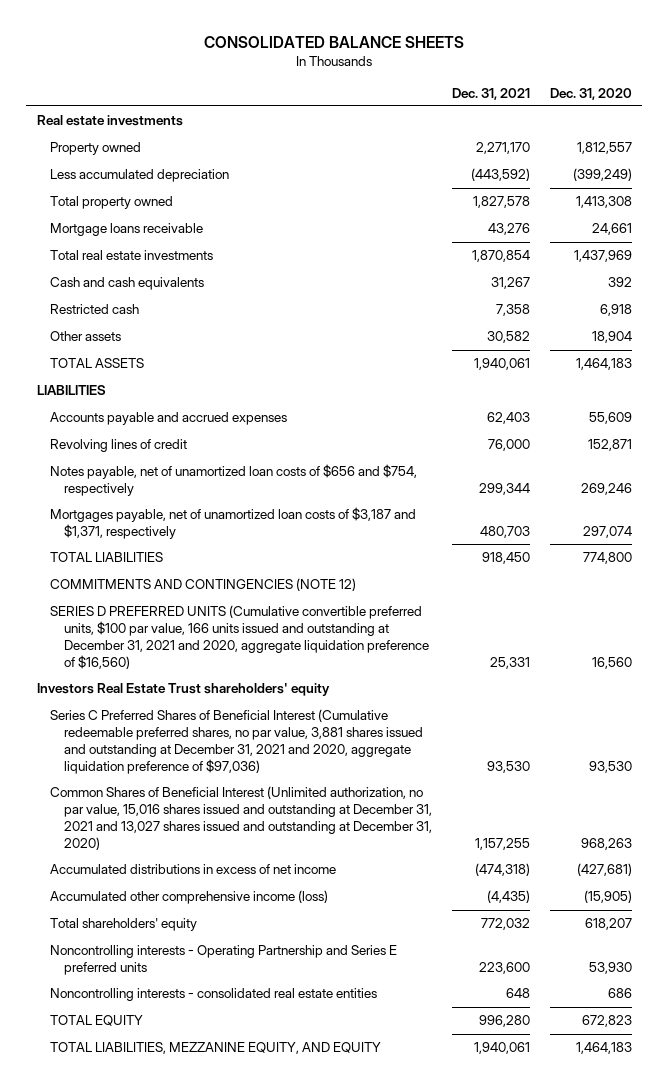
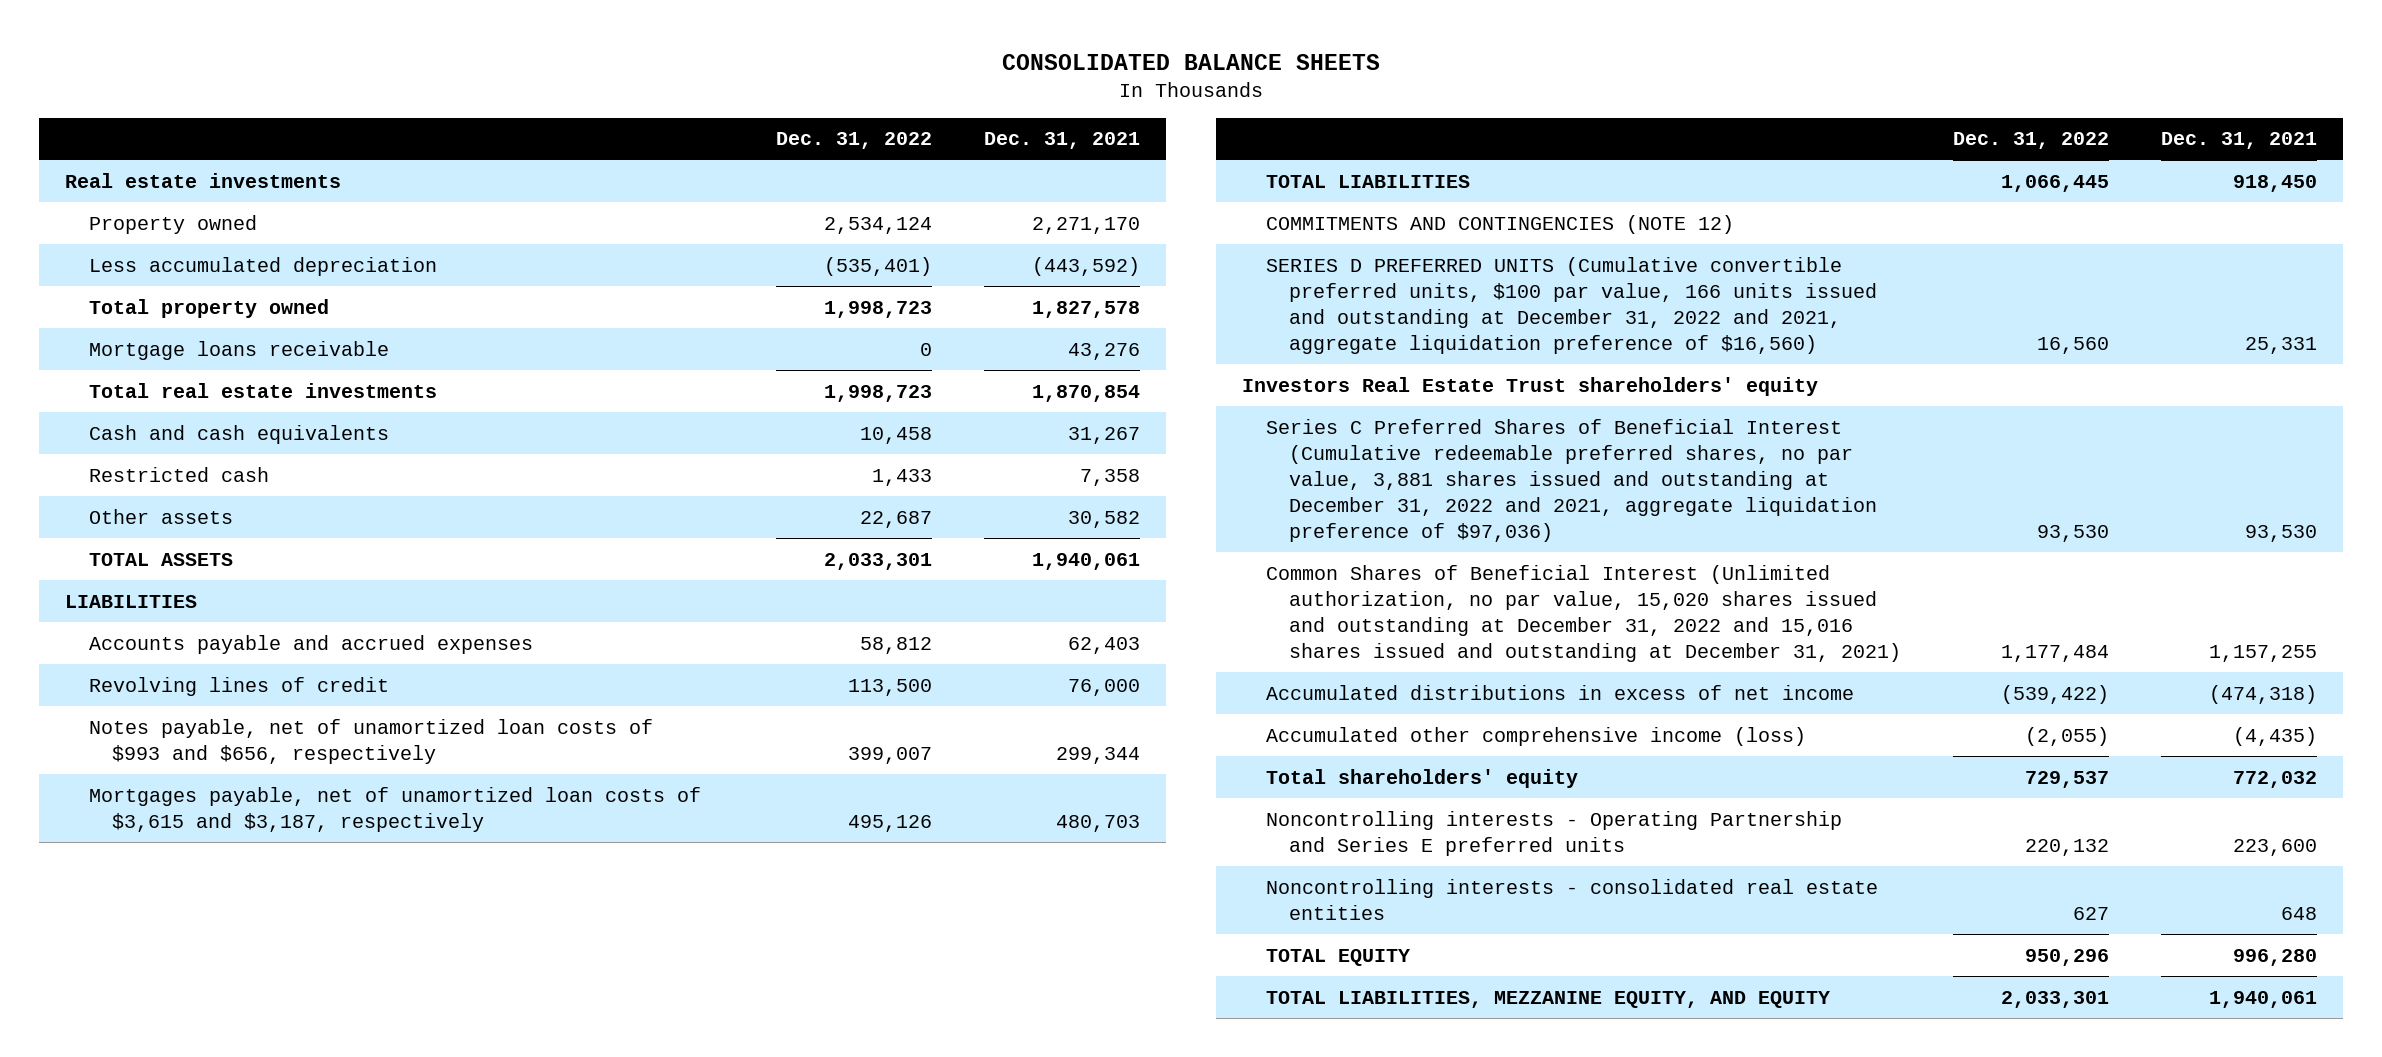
- | Dec. 31, 2021 | Dec. 31, 2020
+ | Dec. 31, 2022 | Dec. 31, 2021
- Notes payable, net of unamortized loan costs of $656 and $754, respectively | 299,344 | 269,246
- Mortgages payable, net of unamortized loan costs of $3,187 and $1,371, respectively | 480,703 | 297,074
+ Notes payable, net of unamortized loan costs of $993 and $656, respectively | 399,007 | 299,344
+ Mortgages payable, net of unamortized loan costs of $3,615 and $3,187, respectively | 495,126 | 480,703
- SERIES D PREFERRED UNITS (Cumulative convertible preferred units, $100 par value, 166 units issued and outstanding at December 31, 2021 and 2020, aggregate liquidation preference of $16,560) | 25,331 | 16,560
+ SERIES D PREFERRED UNITS (Cumulative convertible preferred units, $100 par value, 166 units issued and outstanding at December 31, 2022 and 2021, aggregate liquidation preference of $16,560) | 16,560 | 25,331
- Series C Preferred Shares of Beneficial Interest (Cumulative redeemable preferred shares, no par value, 3,881 shares issued and outstanding at December 31, 2021 and 2020, aggregate liquidation preference of $97,036) | 93,530 | 93,530
- Common Shares of Beneficial Interest (Unlimited authorization, no par value, 15,016 shares issued and outstanding at December 31, 2021 and 13,027 shares issued and outstanding at December 31, 2020) | 1,157,255 | 968,263
+ Series C Preferred Shares of Beneficial Interest (Cumulative redeemable preferred shares, no par value, 3,881 shares issued and outstanding at December 31, 2022 and 2021, aggregate liquidation preference of $97,036) | 93,530 | 93,530
+ Common Shares of Beneficial Interest (Unlimited authorization, no par value, 15,020 shares issued and outstanding at December 31, 2022 and 15,016 shares issued and outstanding at December 31, 2021) | 1,177,484 | 1,157,255

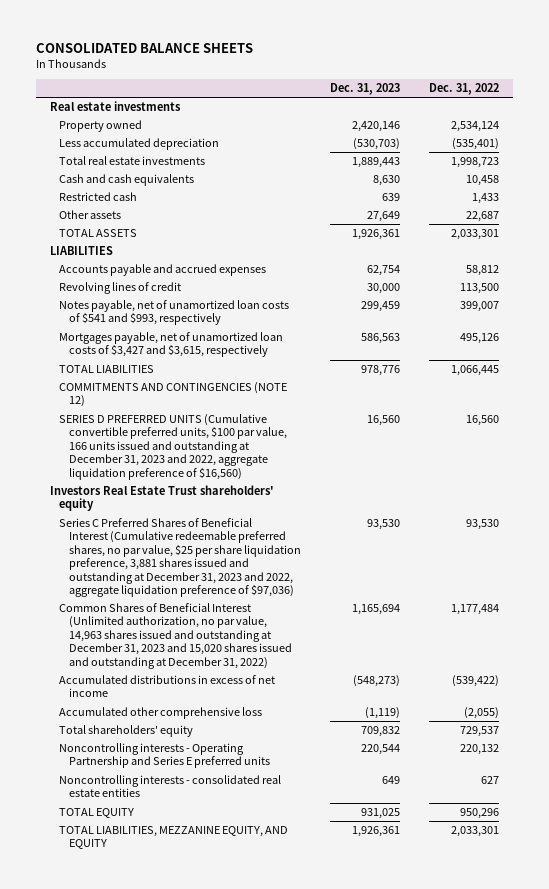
- | Dec. 31, 2022 | Dec. 31, 2021
+ | Dec. 31, 2023 | Dec. 31, 2022
- Total property owned | 1,998,723 | 1,827,578
- Mortgage loans receivable | 0 | 43,276
- Notes payable, net of unamortized loan costs of $993 and $656, respectively | 399,007 | 299,344
- Mortgages payable, net of unamortized loan costs of $3,615 and $3,187, respectively | 495,126 | 480,703
+ Notes payable, net of unamortized loan costs of $541 and $993, respectively | 299,459 | 399,007
+ Mortgages payable, net of unamortized loan costs of $3,427 and $3,615, respectively | 586,563 | 495,126
- SERIES D PREFERRED UNITS (Cumulative convertible preferred units, $100 par value, 166 units issued and outstanding at December 31, 2022 and 2021, aggregate liquidation preference of $16,560) | 16,560 | 25,331
+ SERIES D PREFERRED UNITS (Cumulative convertible preferred units, $100 par value, 166 units issued and outstanding at December 31, 2023 and 2022, aggregate liquidation preference of $16,560) | 16,560 | 16,560
- Series C Preferred Shares of Beneficial Interest (Cumulative redeemable preferred shares, no par value, 3,881 shares issued and outstanding at December 31, 2022 and 2021, aggregate liquidation preference of $97,036) | 93,530 | 93,530
- Common Shares of Beneficial Interest (Unlimited authorization, no par value, 15,020 shares issued and outstanding at December 31, 2022 and 15,016 shares issued and outstanding at December 31, 2021) | 1,177,484 | 1,157,255
+ Series C Preferred Shares of Beneficial Interest (Cumulative redeemable preferred shares, no par value, $25 per share liquidation preference, 3,881 shares issued and outstanding at December 31, 2023 and 2022, aggregate liquidation preference of $97,036) | 93,530 | 93,530
+ Common Shares of Beneficial Interest (Unlimited authorization, no par value, 14,963 shares issued and outstanding at December 31, 2023 and 15,020 shares issued and outstanding at December 31, 2022) | 1,165,694 | 1,177,484
- Accumulated other comprehensive income (loss) | (2,055) | (4,435)
+ Accumulated other comprehensive loss | (1,119) | (2,055)

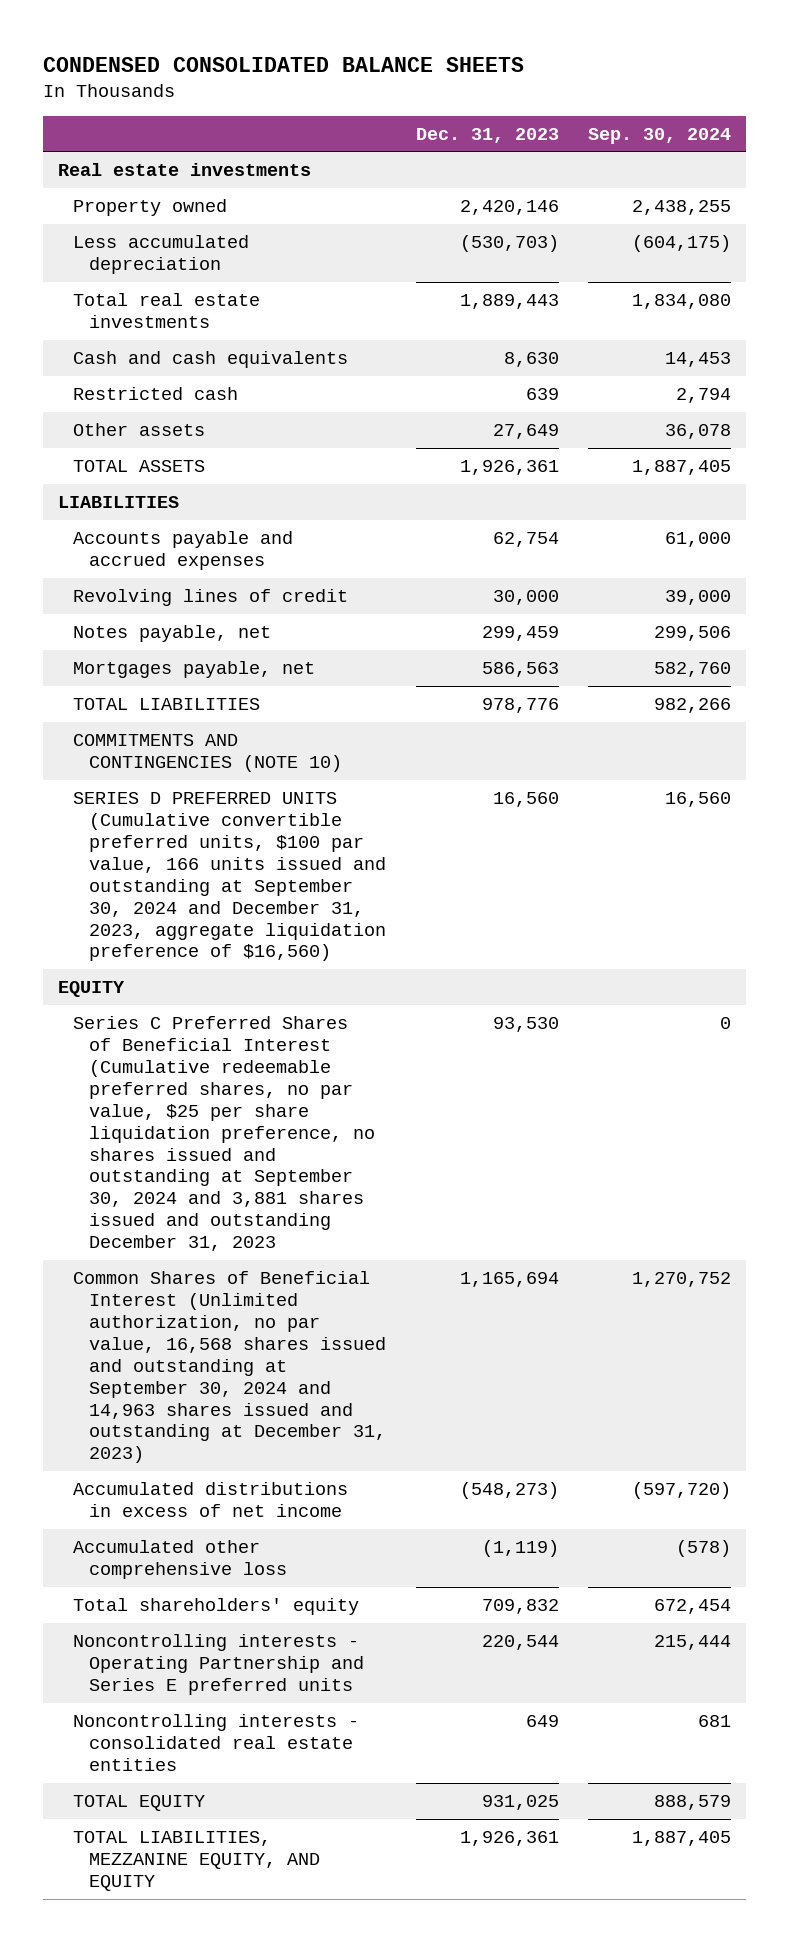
- CONSOLIDATED BALANCE SHEETS
+ CONDENSED CONSOLIDATED BALANCE SHEETS
- | Dec. 31, 2023 | Dec. 31, 2022
+ | Dec. 31, 2023 | Sep. 30, 2024
- Notes payable, net of unamortized loan costs of $541 and $993, respectively | 299,459 | 399,007
- Mortgages payable, net of unamortized loan costs of $3,427 and $3,615, respectively | 586,563 | 495,126
+ Notes payable, net | 299,459 | 299,506
+ Mortgages payable, net | 586,563 | 582,760
- COMMITMENTS AND CONTINGENCIES (NOTE 12)
- SERIES D PREFERRED UNITS (Cumulative convertible preferred units, $100 par value, 166 units issued and outstanding at December 31, 2023 and 2022, aggregate liquidation preference of $16,560) | 16,560 | 16,560
- Investors Real Estate Trust shareholders' equity
- Series C Preferred Shares of Beneficial Interest (Cumulative redeemable preferred shares, no par value, $25 per share liquidation preference, 3,881 shares issued and outstanding at December 31, 2023 and 2022, aggregate liquidation preference of $97,036) | 93,530 | 93,530
- Common Shares of Beneficial Interest (Unlimited authorization, no par value, 14,963 shares issued and outstanding at December 31, 2023 and 15,020 shares issued and outstanding at December 31, 2022) | 1,165,694 | 1,177,484
+ COMMITMENTS AND CONTINGENCIES (NOTE 10)
+ SERIES D PREFERRED UNITS (Cumulative convertible preferred units, $100 par value, 166 units issued and outstanding at September 30, 2024 and December 31, 2023, aggregate liquidation preference of $16,560) | 16,560 | 16,560
+ EQUITY
+ Series C Preferred Shares of Beneficial Interest (Cumulative redeemable preferred shares, no par value, $25 per share liquidation preference, no shares issued and outstanding at September 30, 2024 and 3,881 shares issued and outstanding December 31, 2023 | 93,530 | 0
+ Common Shares of Beneficial Interest (Unlimited authorization, no par value, 16,568 shares issued and outstanding at September 30, 2024 and 14,963 shares issued and outstanding at December 31, 2023) | 1,165,694 | 1,270,752

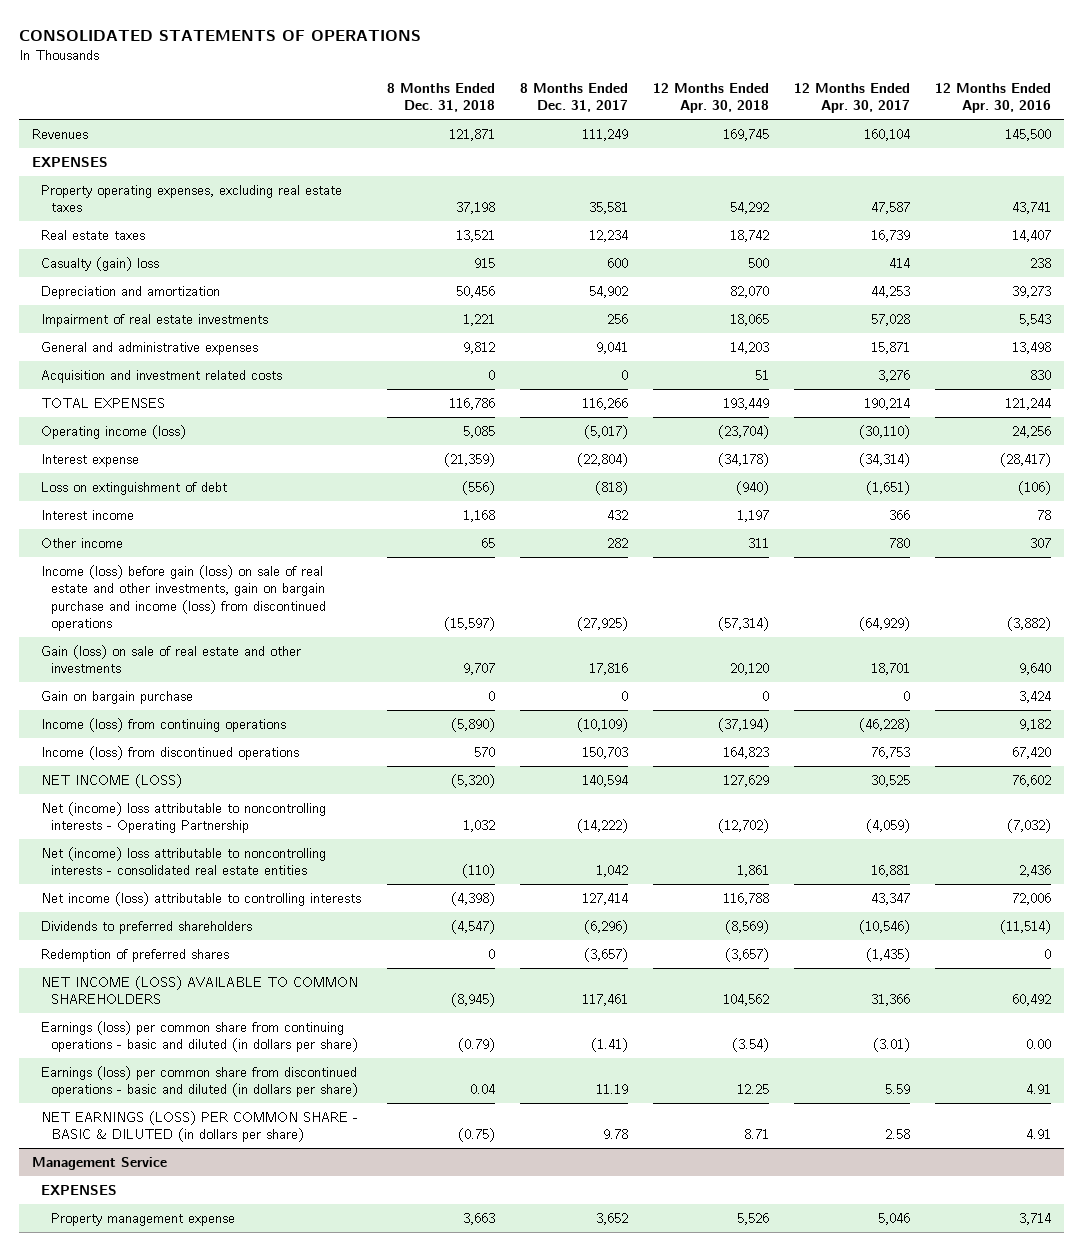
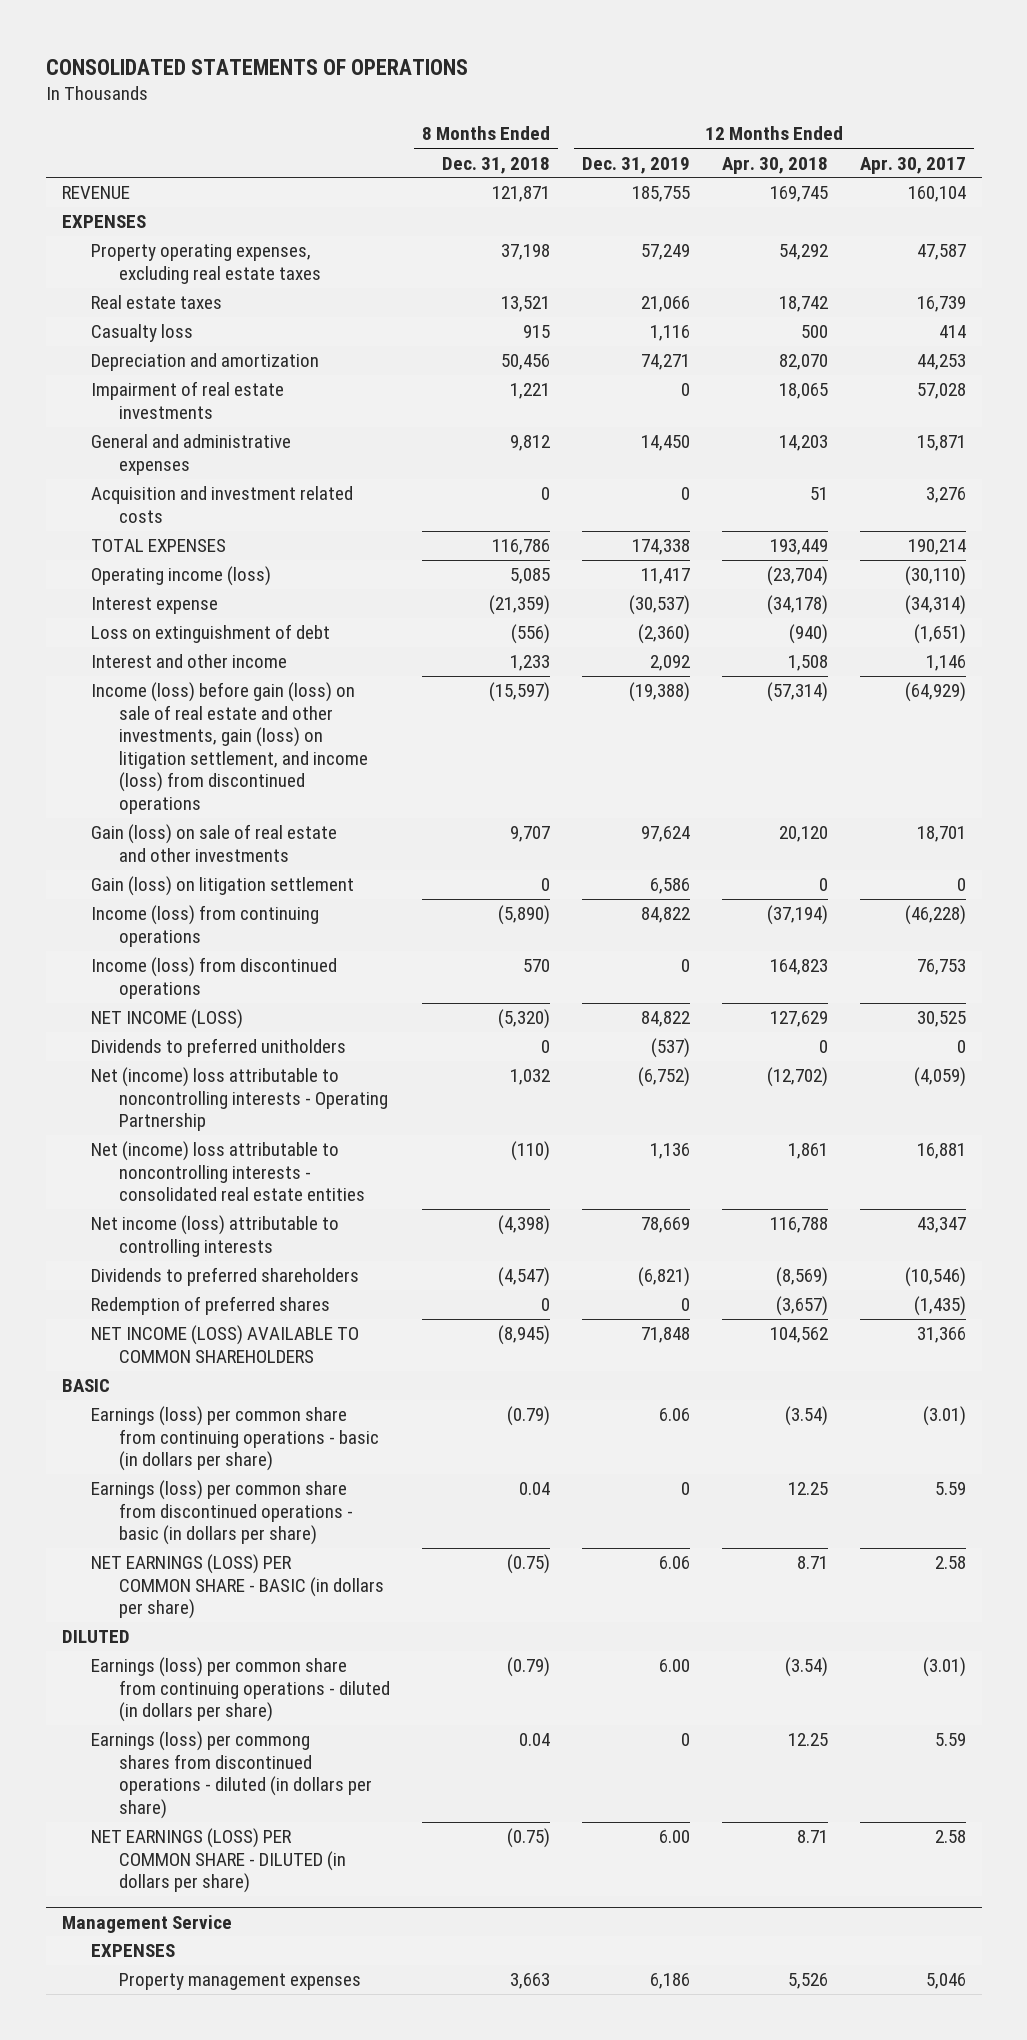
- | 8 Months Ended Dec. 31, 2018 | 8 Months Ended Dec. 31, 2017 | 12 Months Ended Apr. 30, 2018 | 12 Months Ended Apr. 30, 2017 | 12 Months Ended Apr. 30, 2016
+ | 8 Months Ended Dec. 31, 2018 | 12 Months Ended Dec. 31, 2019 | 12 Months Ended Apr. 30, 2018 | 12 Months Ended Apr. 30, 2017
- Revenues | 121,871 | 111,249 | 169,745 | 160,104 | 145,500
+ REVENUE | 121,871 | 185,755 | 169,745 | 160,104
- Casualty (gain) loss | 915 | 600 | 500 | 414 | 238
+ Casualty loss | 915 | 1,116 | 500 | 414
- Interest income | 1,168 | 432 | 1,197 | 366 | 78
- Other income | 65 | 282 | 311 | 780 | 307
- Income (loss) before gain (loss) on sale of real estate and other investments, gain on bargain purchase and income (loss) from discontinued operations | (15,597) | (27,925) | (57,314) | (64,929) | (3,882)
+ Interest and other income | 1,233 | 2,092 | 1,508 | 1,146
+ Income (loss) before gain (loss) on sale of real estate and other investments, gain (loss) on litigation settlement, and income (loss) from discontinued operations | (15,597) | (19,388) | (57,314) | (64,929)
- Gain on bargain purchase | 0 | 0 | 0 | 0 | 3,424
+ Gain (loss) on litigation settlement | 0 | 6,586 | 0 | 0
+ Dividends to preferred unitholders | 0 | (537) | 0 | 0
- Earnings (loss) per common share from continuing operations - basic and diluted (in dollars per share) | (0.79) | (1.41) | (3.54) | (3.01) | 0.00
- Earnings (loss) per common share from discontinued operations - basic and diluted (in dollars per share) | 0.04 | 11.19 | 12.25 | 5.59 | 4.91
- NET EARNINGS (LOSS) PER COMMON SHARE - BASIC & DILUTED (in dollars per share) | (0.75) | 9.78 | 8.71 | 2.58 | 4.91
+ BASIC
+ Earnings (loss) per common share from continuing operations - basic (in dollars per share) | (0.79) | 6.06 | (3.54) | (3.01)
+ Earnings (loss) per common share from discontinued operations - basic (in dollars per share) | 0.04 | 0 | 12.25 | 5.59
+ NET EARNINGS (LOSS) PER COMMON SHARE - BASIC (in dollars per share) | (0.75) | 6.06 | 8.71 | 2.58
+ DILUTED
+ Earnings (loss) per common share from continuing operations - diluted (in dollars per share) | (0.79) | 6.00 | (3.54) | (3.01)
+ Earnings (loss) per commong shares from discontinued operations - diluted (in dollars per share) | 0.04 | 0 | 12.25 | 5.59
+ NET EARNINGS (LOSS) PER COMMON SHARE - DILUTED (in dollars per share) | (0.75) | 6.00 | 8.71 | 2.58
@ Management Service
- Property management expense | 3,663 | 3,652 | 5,526 | 5,046 | 3,714
+ Property management expenses | 3,663 | 6,186 | 5,526 | 5,046

